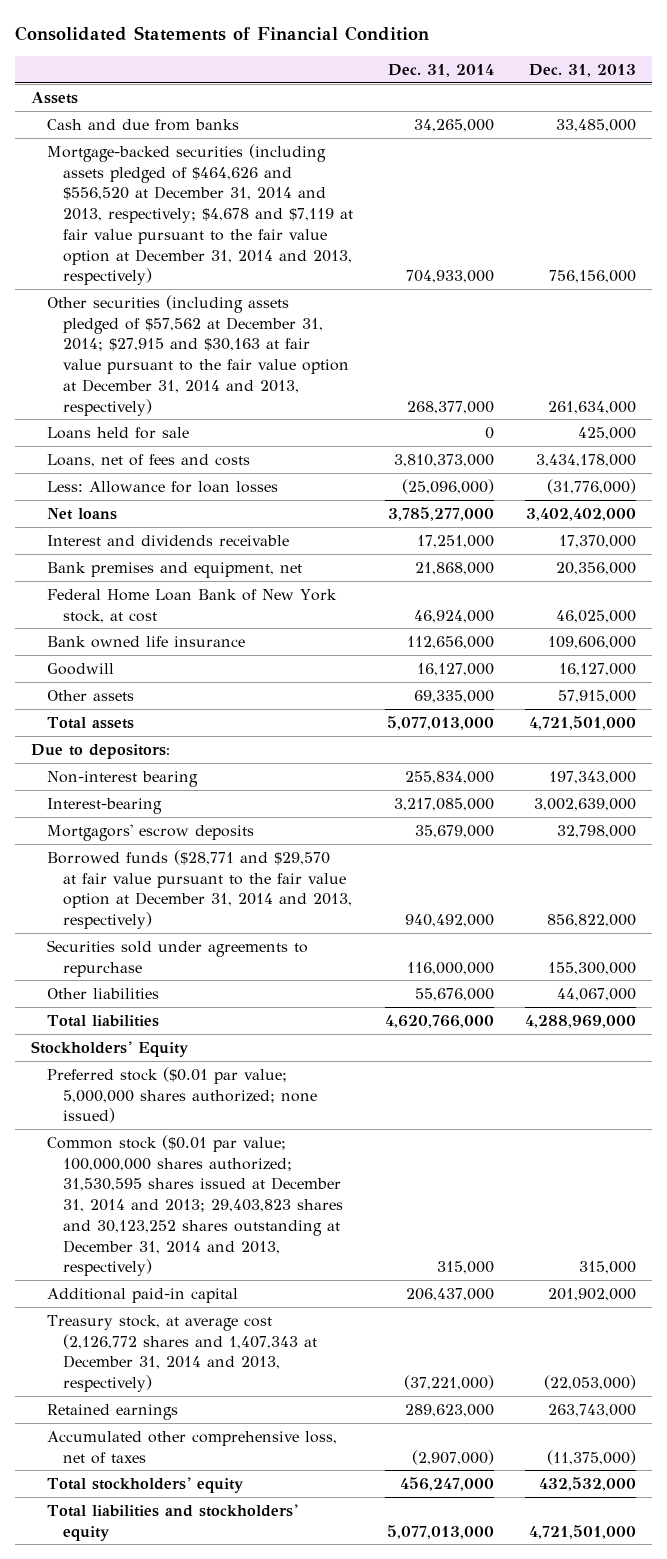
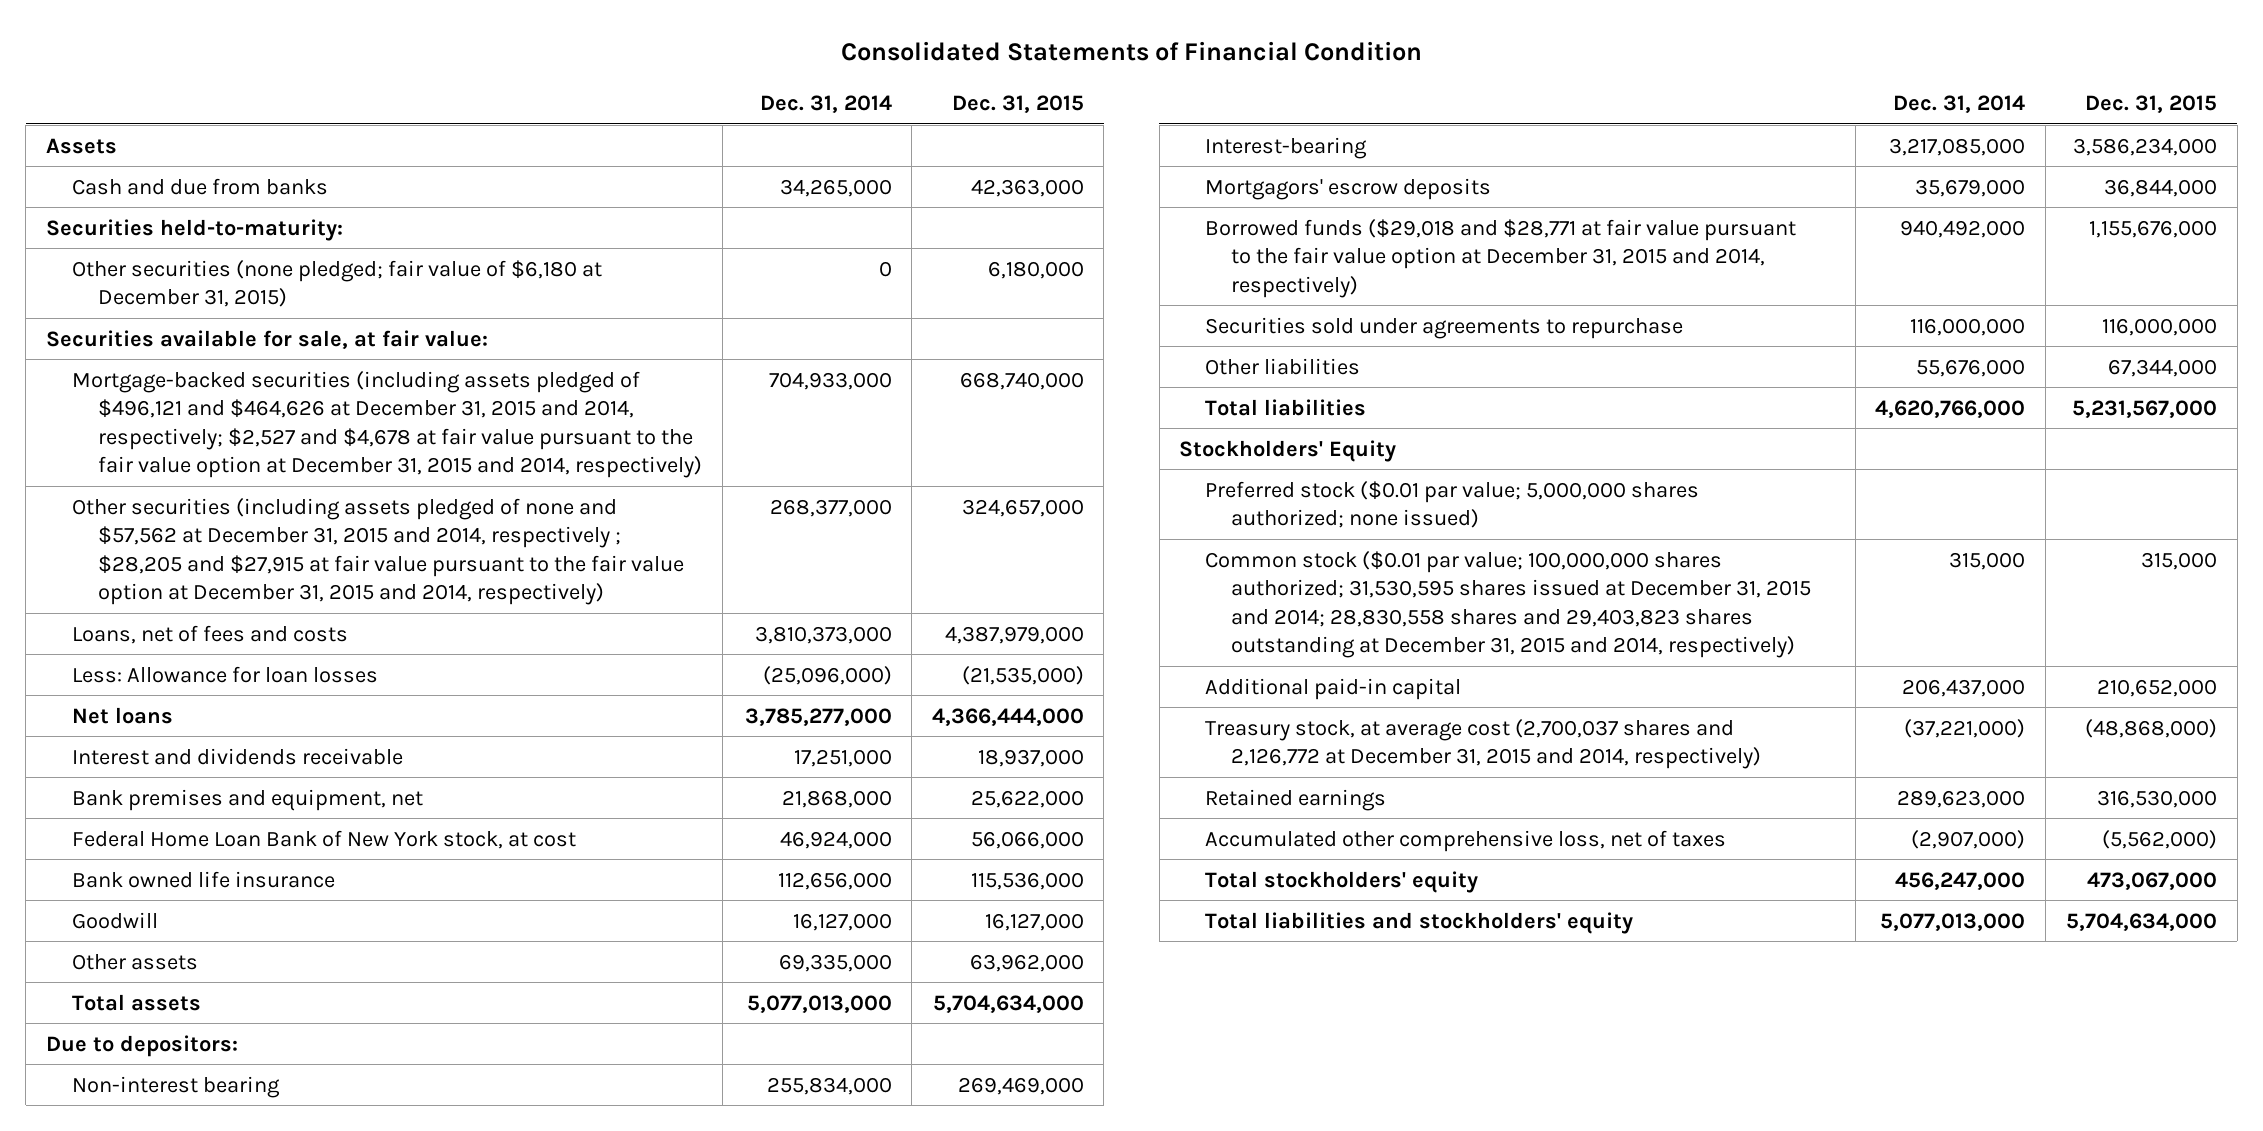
- | Dec. 31, 2014 | Dec. 31, 2013
+ | Dec. 31, 2014 | Dec. 31, 2015
- Mortgage-backed securities (including assets pledged of $464,626 and $556,520 at December 31, 2014 and 2013, respectively; $4,678 and $7,119 at fair value pursuant to the fair value option at December 31, 2014 and 2013, respectively) | 704,933,000 | 756,156,000
- Other securities (including assets pledged of $57,562 at December 31, 2014; $27,915 and $30,163 at fair value pursuant to the fair value option at December 31, 2014 and 2013, respectively) | 268,377,000 | 261,634,000
- Loans held for sale | 0 | 425,000
+ Securities held-to-maturity:
+ Other securities (none pledged; fair value of $6,180 at December 31, 2015) | 0 | 6,180,000
+ Securities available for sale, at fair value:
+ Mortgage-backed securities (including assets pledged of $496,121 and $464,626 at December 31, 2015 and 2014, respectively; $2,527 and $4,678 at fair value pursuant to the fair value option at December 31, 2015 and 2014, respectively) | 704,933,000 | 668,740,000
+ Other securities (including assets pledged of none and $57,562 at December 31, 2015 and 2014, respectively ; $28,205 and $27,915 at fair value pursuant to the fair value option at December 31, 2015 and 2014, respectively) | 268,377,000 | 324,657,000
- Borrowed funds ($28,771 and $29,570 at fair value pursuant to the fair value option at December 31, 2014 and 2013, respectively) | 940,492,000 | 856,822,000
+ Borrowed funds ($29,018 and $28,771 at fair value pursuant to the fair value option at December 31, 2015 and 2014, respectively) | 940,492,000 | 1,155,676,000
- Common stock ($0.01 par value; 100,000,000 shares authorized; 31,530,595 shares issued at December 31, 2014 and 2013; 29,403,823 shares and 30,123,252 shares outstanding at December 31, 2014 and 2013, respectively) | 315,000 | 315,000
+ Common stock ($0.01 par value; 100,000,000 shares authorized; 31,530,595 shares issued at December 31, 2015 and 2014; 28,830,558 shares and 29,403,823 shares outstanding at December 31, 2015 and 2014, respectively) | 315,000 | 315,000
- Treasury stock, at average cost (2,126,772 shares and 1,407,343 at December 31, 2014 and 2013, respectively) | (37,221,000) | (22,053,000)
+ Treasury stock, at average cost (2,700,037 shares and 2,126,772 at December 31, 2015 and 2014, respectively) | (37,221,000) | (48,868,000)

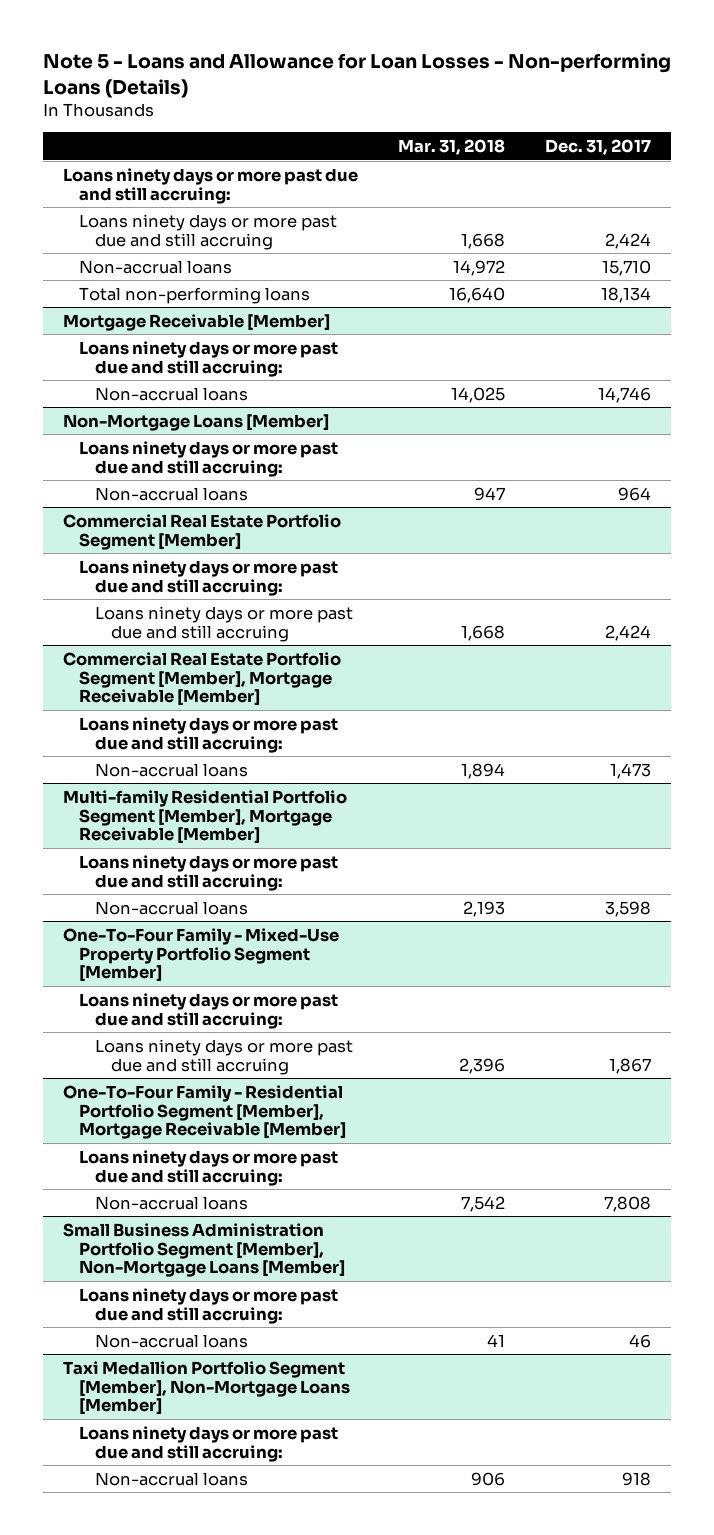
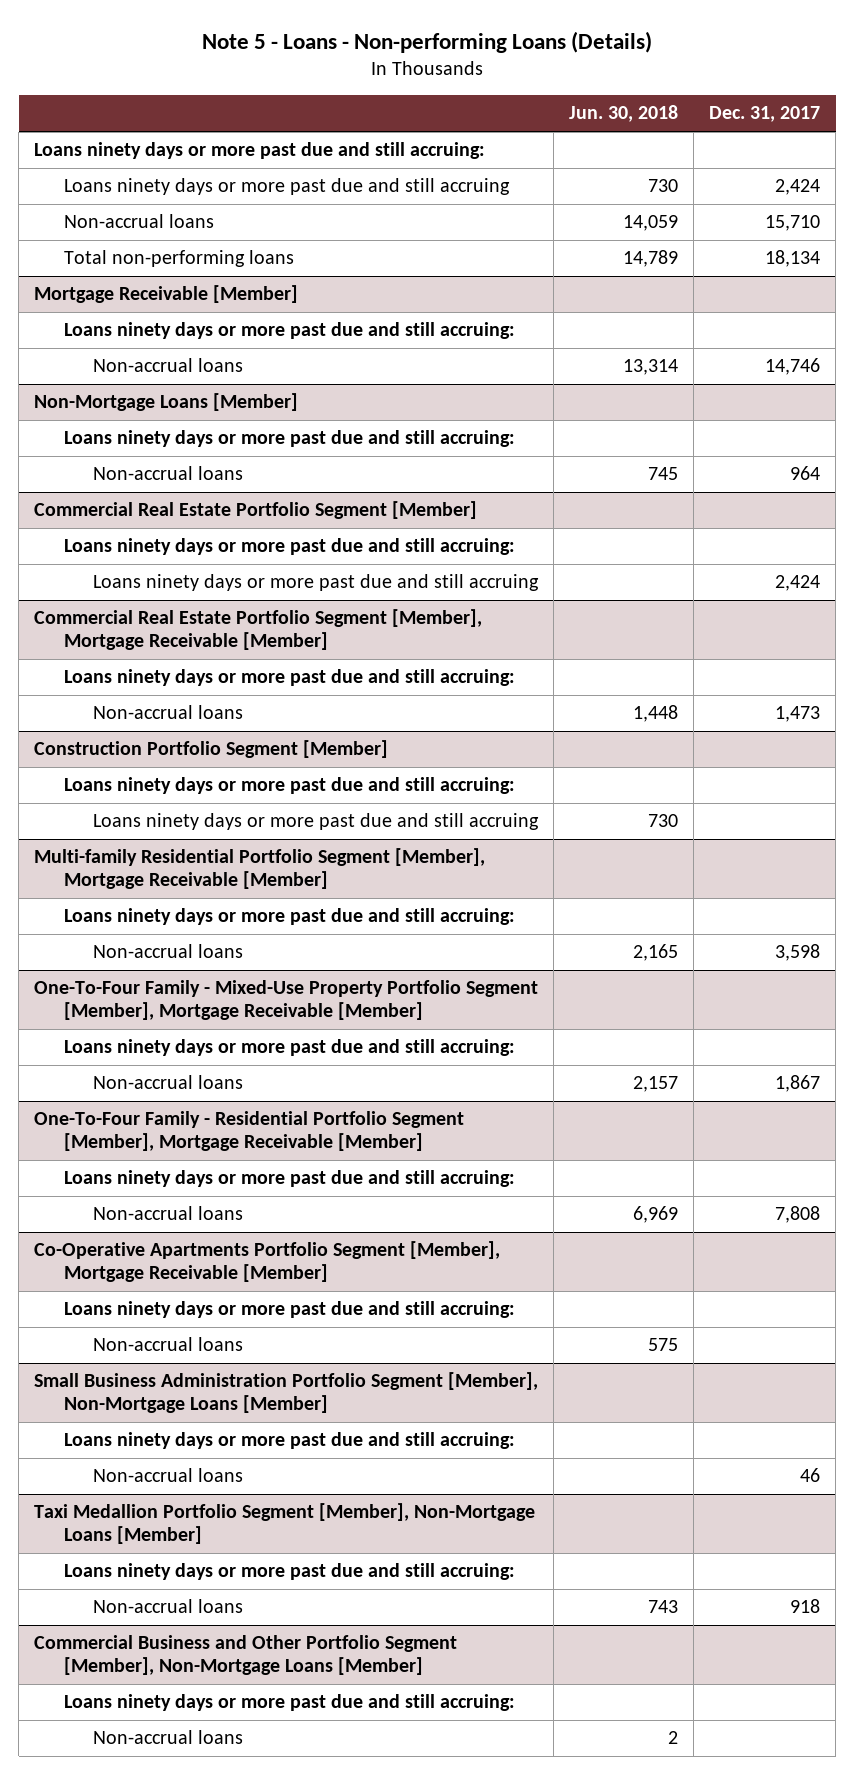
- Note 5 - Loans and Allowance for Loan Losses - Non-performing Loans (Details)
+ Note 5 - Loans - Non-performing Loans (Details)
- | Mar. 31, 2018 | Dec. 31, 2017
+ | Jun. 30, 2018 | Dec. 31, 2017
+ Construction Portfolio Segment [Member]
+ Loans ninety days or more past due and still accruing:
+ Loans ninety days or more past due and still accruing | 730 |
- One-To-Four Family - Mixed-Use Property Portfolio Segment [Member]
+ One-To-Four Family - Mixed-Use Property Portfolio Segment [Member], Mortgage Receivable [Member]
- Loans ninety days or more past due and still accruing | 2,396 | 1,867
+ Non-accrual loans | 2,157 | 1,867
+ Co-Operative Apartments Portfolio Segment [Member], Mortgage Receivable [Member]
+ Loans ninety days or more past due and still accruing:
+ Non-accrual loans | 575 |
+ Commercial Business and Other Portfolio Segment [Member], Non-Mortgage Loans [Member]
+ Loans ninety days or more past due and still accruing:
+ Non-accrual loans | 2 |

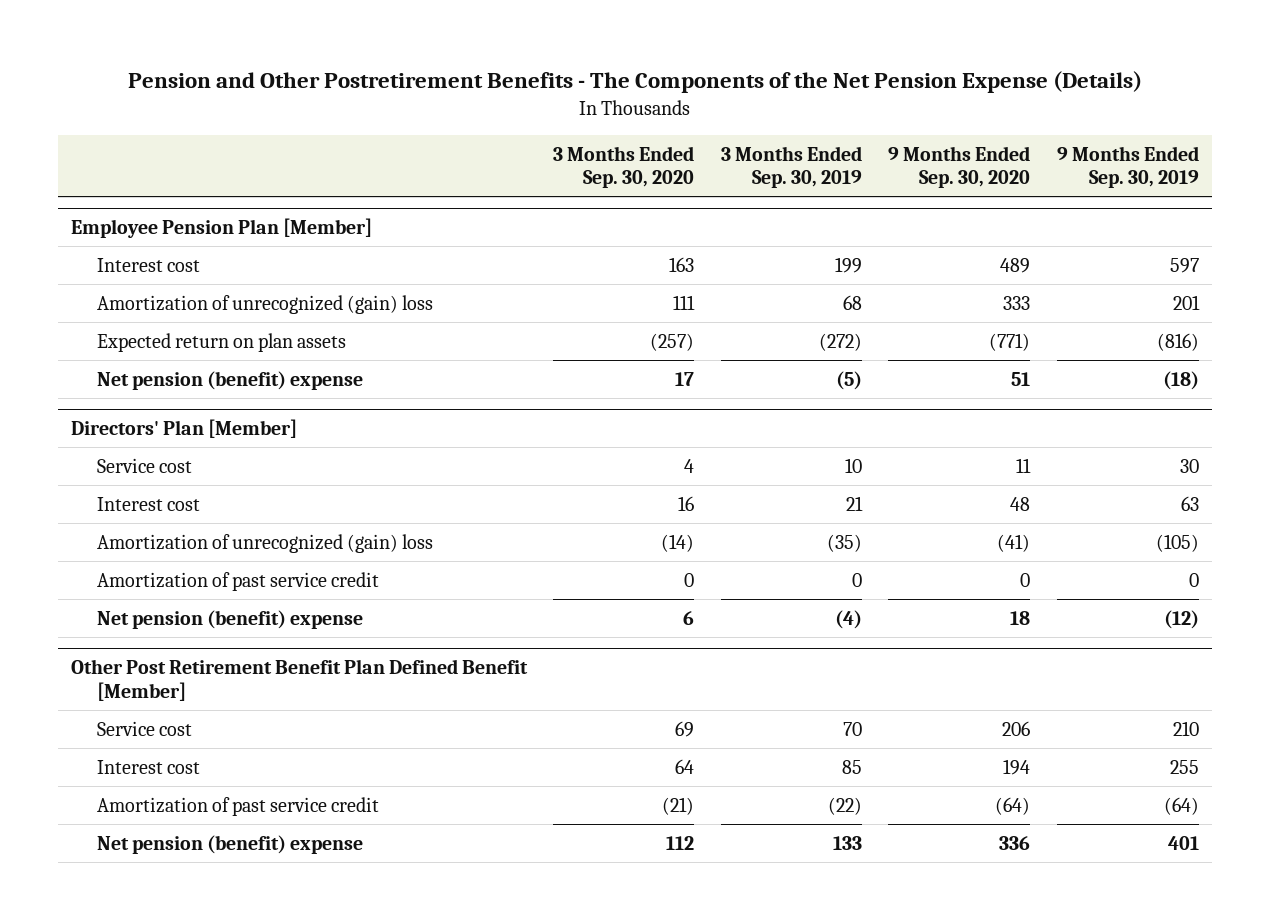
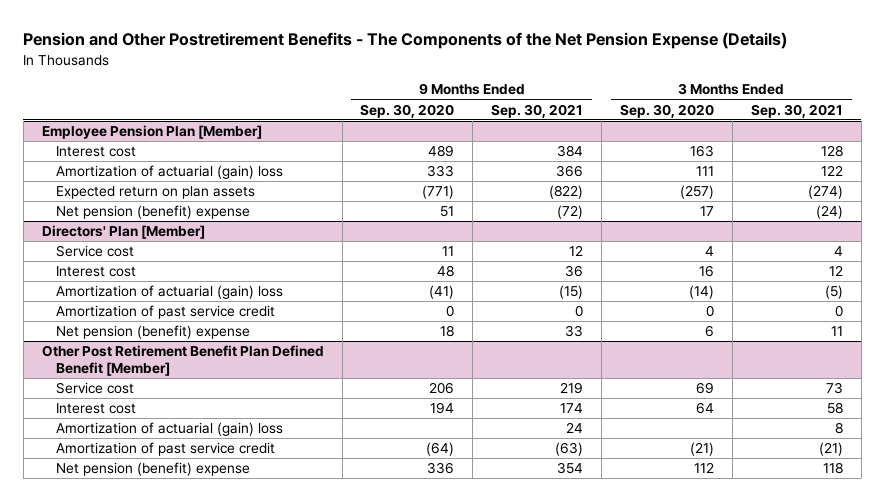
- | 3 Months Ended Sep. 30, 2020 | 3 Months Ended Sep. 30, 2019 | 9 Months Ended Sep. 30, 2020 | 9 Months Ended Sep. 30, 2019
+ | 9 Months Ended Sep. 30, 2020 | 9 Months Ended Sep. 30, 2021 | 3 Months Ended Sep. 30, 2020 | 3 Months Ended Sep. 30, 2021
@ Employee Pension Plan [Member]
- Amortization of unrecognized (gain) loss | 111 | 68 | 333 | 201
+ Amortization of actuarial (gain) loss | 333 | 366 | 111 | 122
@ Directors' Plan [Member]
- Amortization of unrecognized (gain) loss | (14) | (35) | (41) | (105)
+ Amortization of actuarial (gain) loss | (41) | (15) | (14) | (5)
@ Other Post Retirement Benefit Plan Defined Benefit [Member]
+ Amortization of actuarial (gain) loss | | 24 | | 8

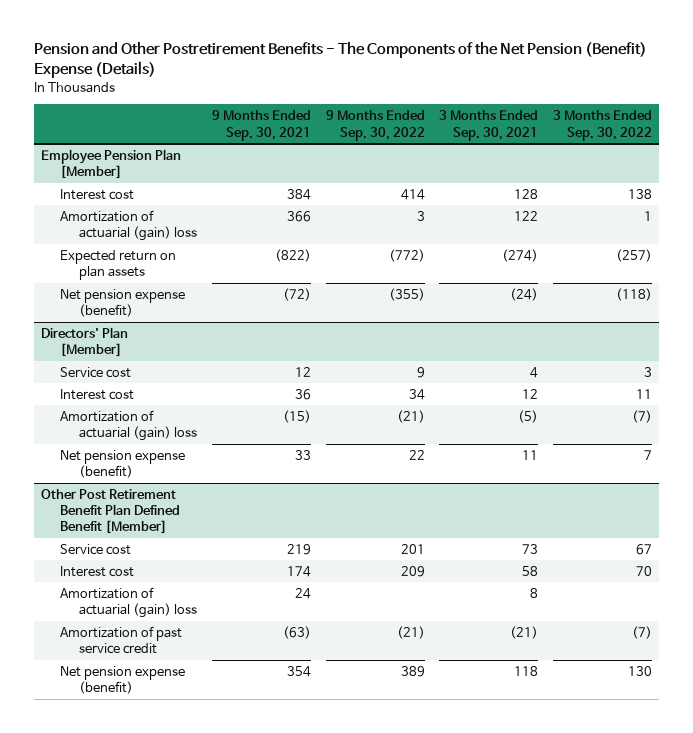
- Pension and Other Postretirement Benefits - The Components of the Net Pension Expense (Details)
+ Pension and Other Postretirement Benefits - The Components of the Net Pension (Benefit) Expense (Details)
- | 9 Months Ended Sep. 30, 2020 | 9 Months Ended Sep. 30, 2021 | 3 Months Ended Sep. 30, 2020 | 3 Months Ended Sep. 30, 2021
+ | 9 Months Ended Sep. 30, 2021 | 9 Months Ended Sep. 30, 2022 | 3 Months Ended Sep. 30, 2021 | 3 Months Ended Sep. 30, 2022
@ Employee Pension Plan [Member]
- Net pension (benefit) expense | 51 | (72) | 17 | (24)
+ Net pension expense (benefit) | (72) | (355) | (24) | (118)
@ Directors' Plan [Member]
- Amortization of past service credit | 0 | 0 | 0 | 0
- Net pension (benefit) expense | 18 | 33 | 6 | 11
+ Net pension expense (benefit) | 33 | 22 | 11 | 7
@ Other Post Retirement Benefit Plan Defined Benefit [Member]
- Net pension (benefit) expense | 336 | 354 | 112 | 118
+ Net pension expense (benefit) | 354 | 389 | 118 | 130

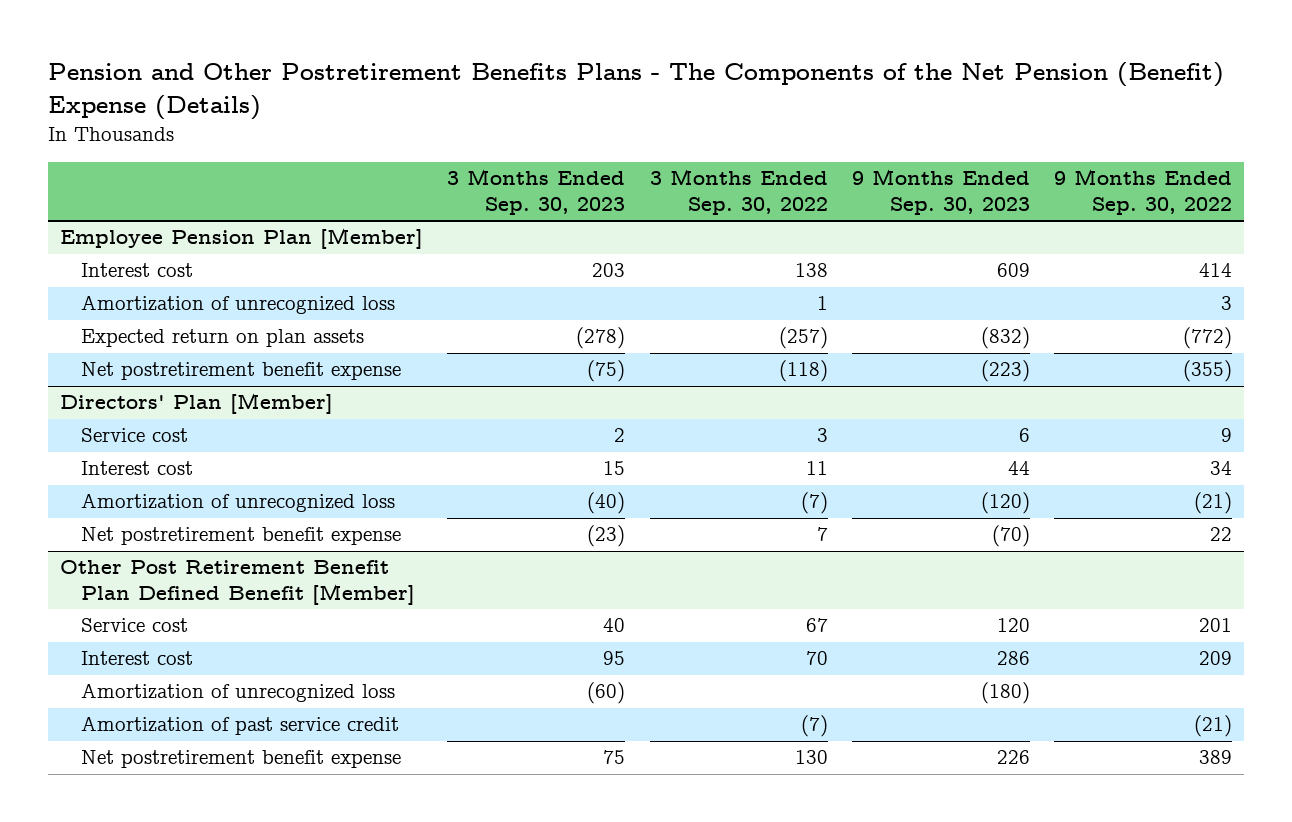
- Pension and Other Postretirement Benefits - The Components of the Net Pension (Benefit) Expense (Details)
+ Pension and Other Postretirement Benefits Plans - The Components of the Net Pension (Benefit) Expense (Details)
- | 9 Months Ended Sep. 30, 2021 | 9 Months Ended Sep. 30, 2022 | 3 Months Ended Sep. 30, 2021 | 3 Months Ended Sep. 30, 2022
+ | 3 Months Ended Sep. 30, 2023 | 3 Months Ended Sep. 30, 2022 | 9 Months Ended Sep. 30, 2023 | 9 Months Ended Sep. 30, 2022
@ Employee Pension Plan [Member]
- Amortization of actuarial (gain) loss | 366 | 3 | 122 | 1
+ Amortization of unrecognized loss | | 1 | | 3
- Net pension expense (benefit) | (72) | (355) | (24) | (118)
+ Net postretirement benefit expense | (75) | (118) | (223) | (355)
@ Directors' Plan [Member]
- Amortization of actuarial (gain) loss | (15) | (21) | (5) | (7)
- Net pension expense (benefit) | 33 | 22 | 11 | 7
+ Amortization of unrecognized loss | (40) | (7) | (120) | (21)
+ Net postretirement benefit expense | (23) | 7 | (70) | 22
@ Other Post Retirement Benefit Plan Defined Benefit [Member]
- Amortization of actuarial (gain) loss | 24 | | 8 |
+ Amortization of unrecognized loss | (60) | | (180) |
- Net pension expense (benefit) | 354 | 389 | 118 | 130
+ Net postretirement benefit expense | 75 | 130 | 226 | 389

